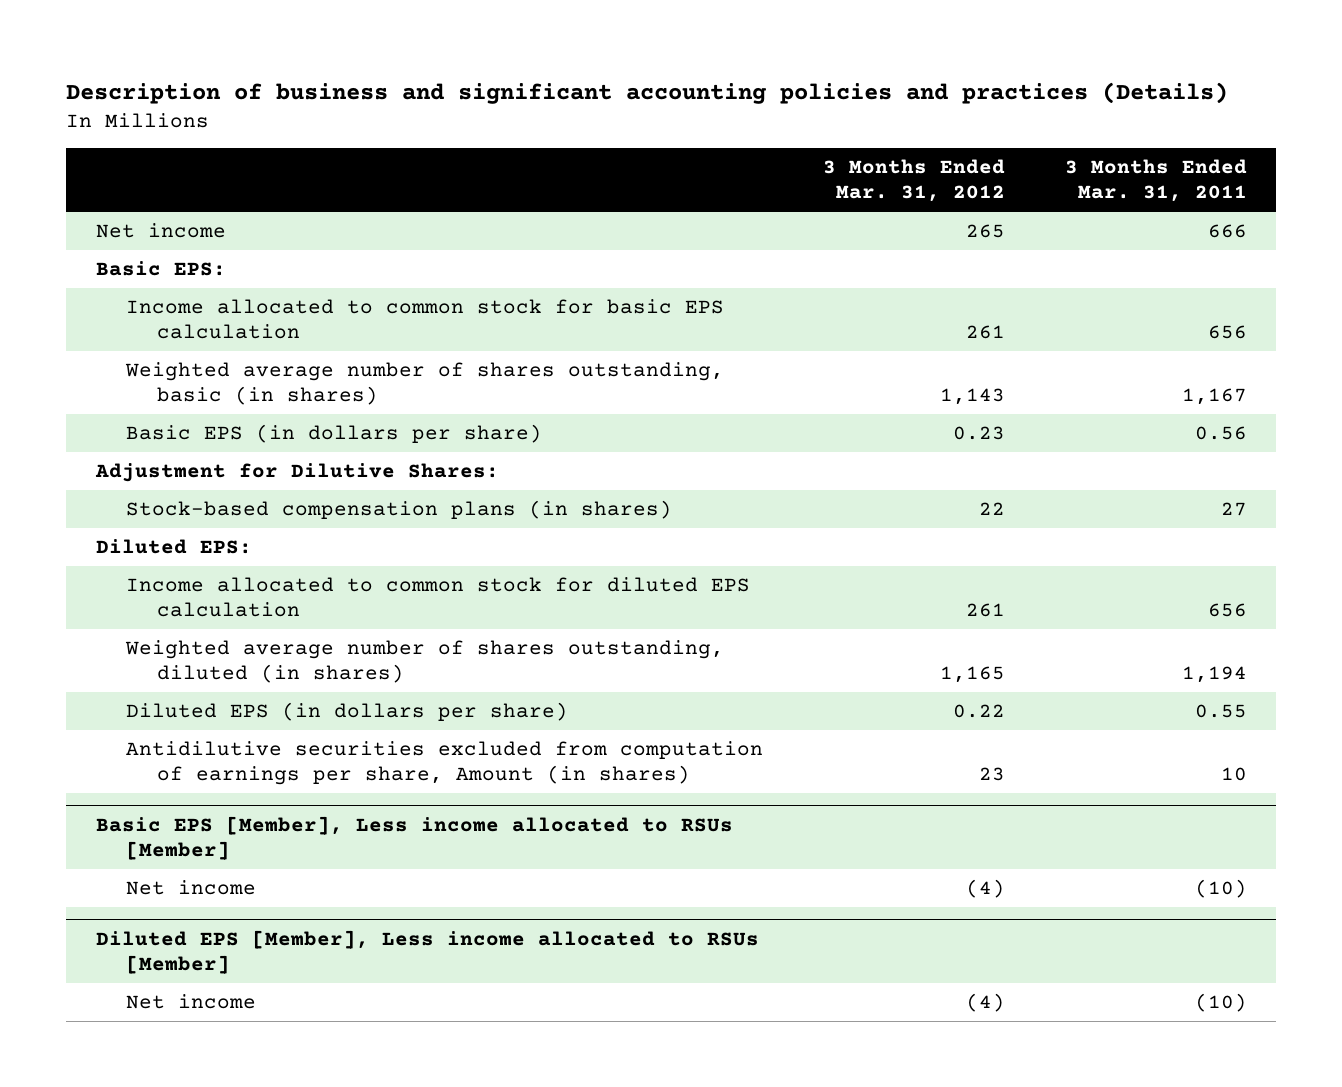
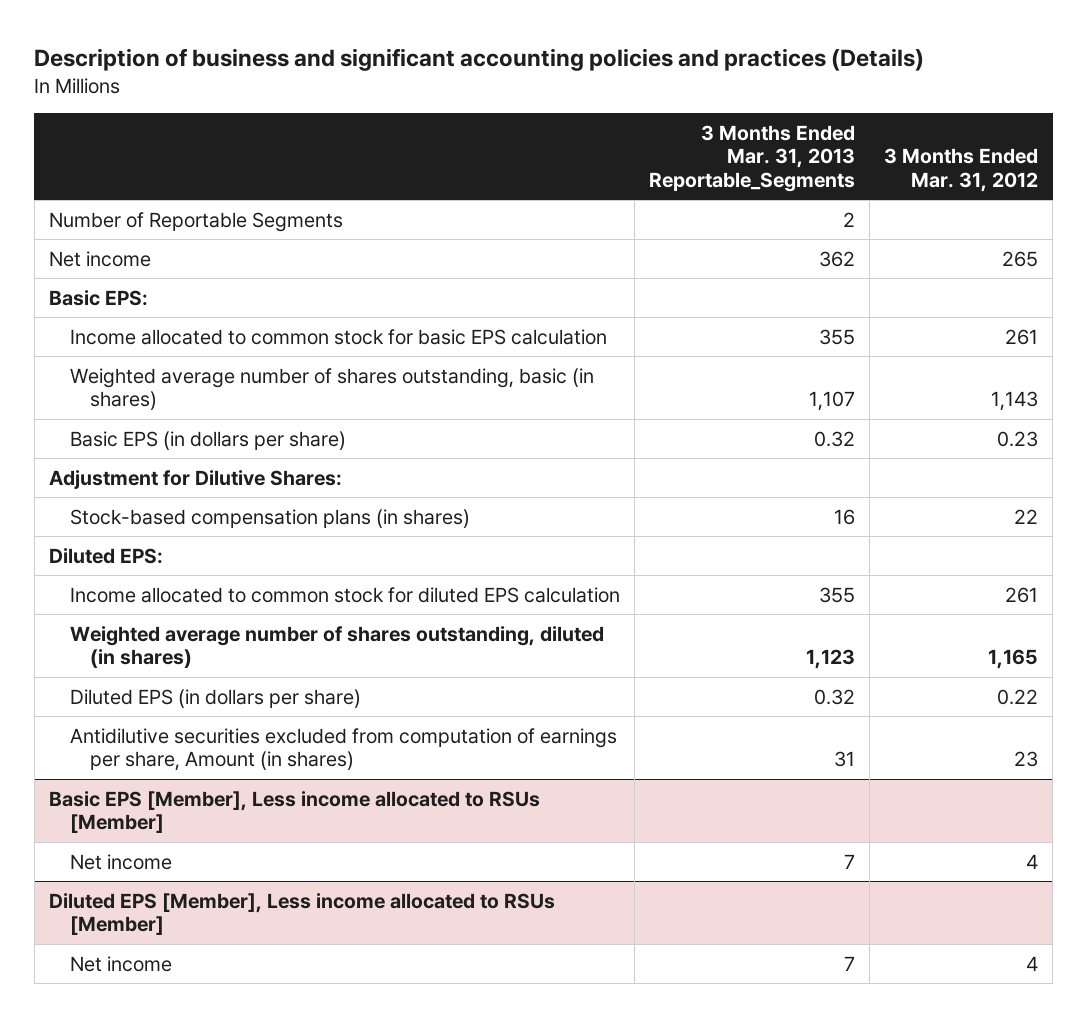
- | 3 Months Ended Mar. 31, 2012 | 3 Months Ended Mar. 31, 2011
+ | 3 Months Ended Mar. 31, 2013 Reportable_Segments | 3 Months Ended Mar. 31, 2012
+ Number of Reportable Segments | 2 |
@ Basic EPS [Member], Less income allocated to RSUs [Member]
- Net income | (4) | (10)
+ Net income | 7 | 4
@ Diluted EPS [Member], Less income allocated to RSUs [Member]
- Net income | (4) | (10)
+ Net income | 7 | 4

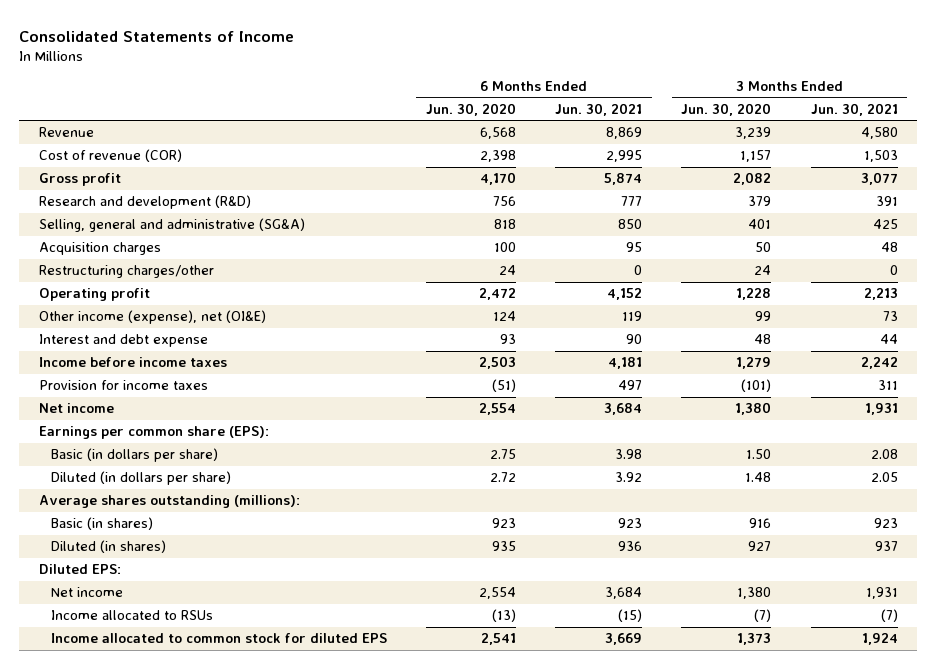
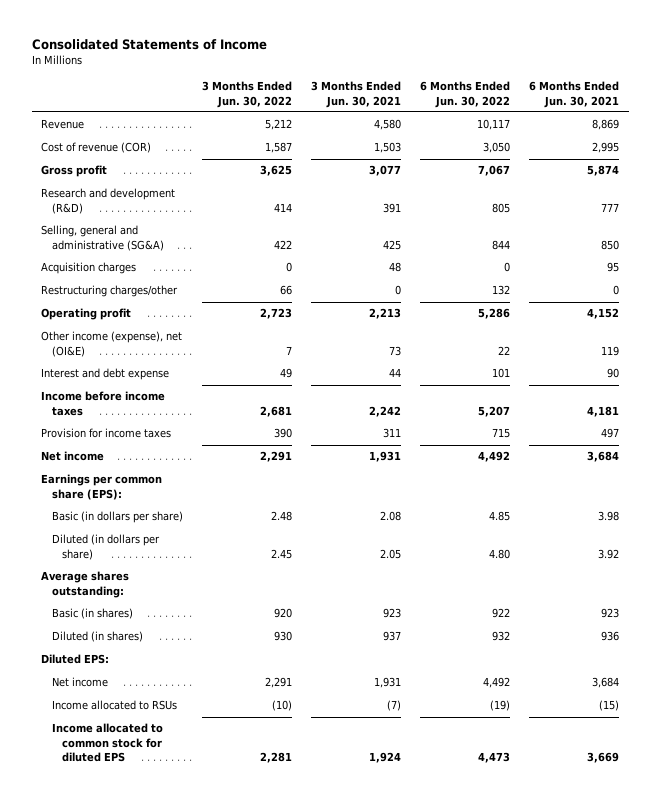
- | 6 Months Ended Jun. 30, 2020 | 6 Months Ended Jun. 30, 2021 | 3 Months Ended Jun. 30, 2020 | 3 Months Ended Jun. 30, 2021
+ | 3 Months Ended Jun. 30, 2022 | 3 Months Ended Jun. 30, 2021 | 6 Months Ended Jun. 30, 2022 | 6 Months Ended Jun. 30, 2021
- Average shares outstanding (millions):
+ Average shares outstanding:

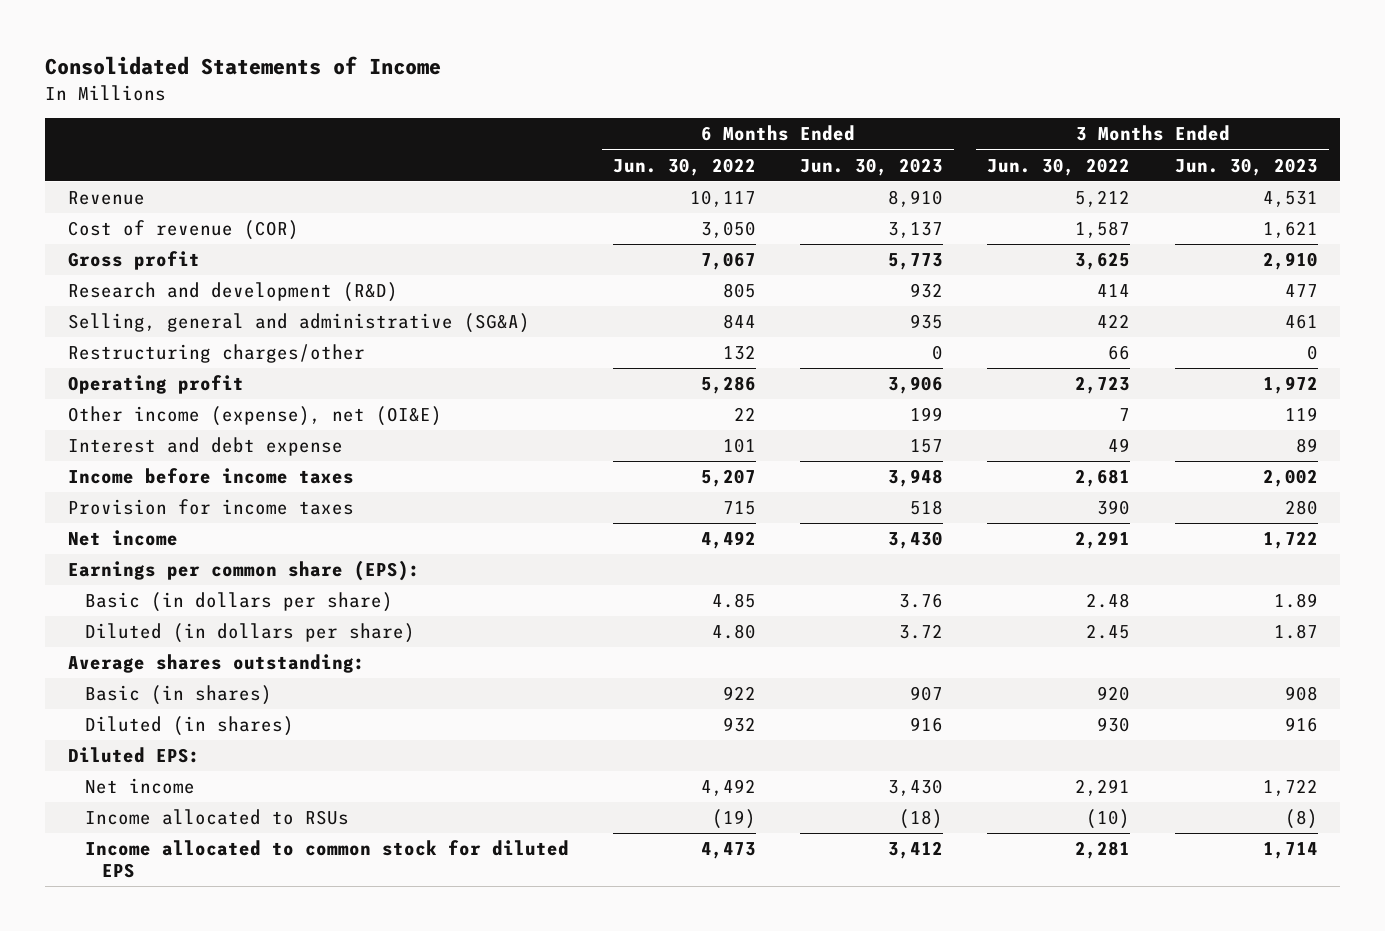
- | 3 Months Ended Jun. 30, 2022 | 3 Months Ended Jun. 30, 2021 | 6 Months Ended Jun. 30, 2022 | 6 Months Ended Jun. 30, 2021
+ | 6 Months Ended Jun. 30, 2022 | 6 Months Ended Jun. 30, 2023 | 3 Months Ended Jun. 30, 2022 | 3 Months Ended Jun. 30, 2023
- Acquisition charges | 0 | 48 | 0 | 95

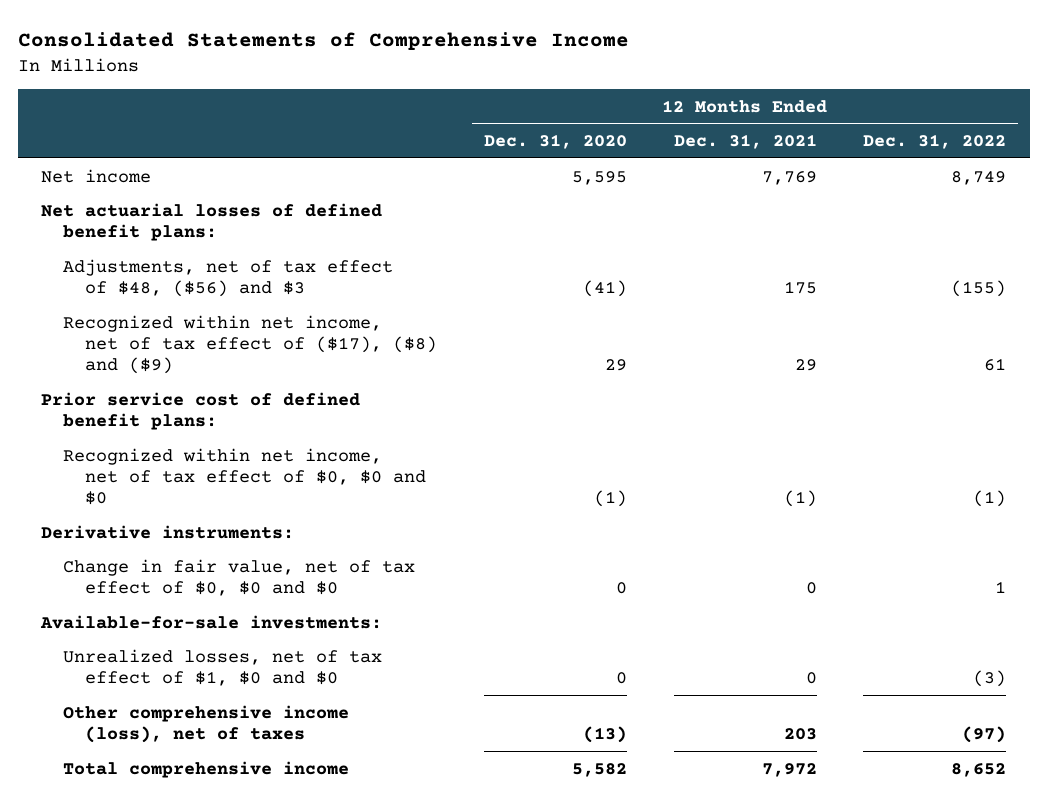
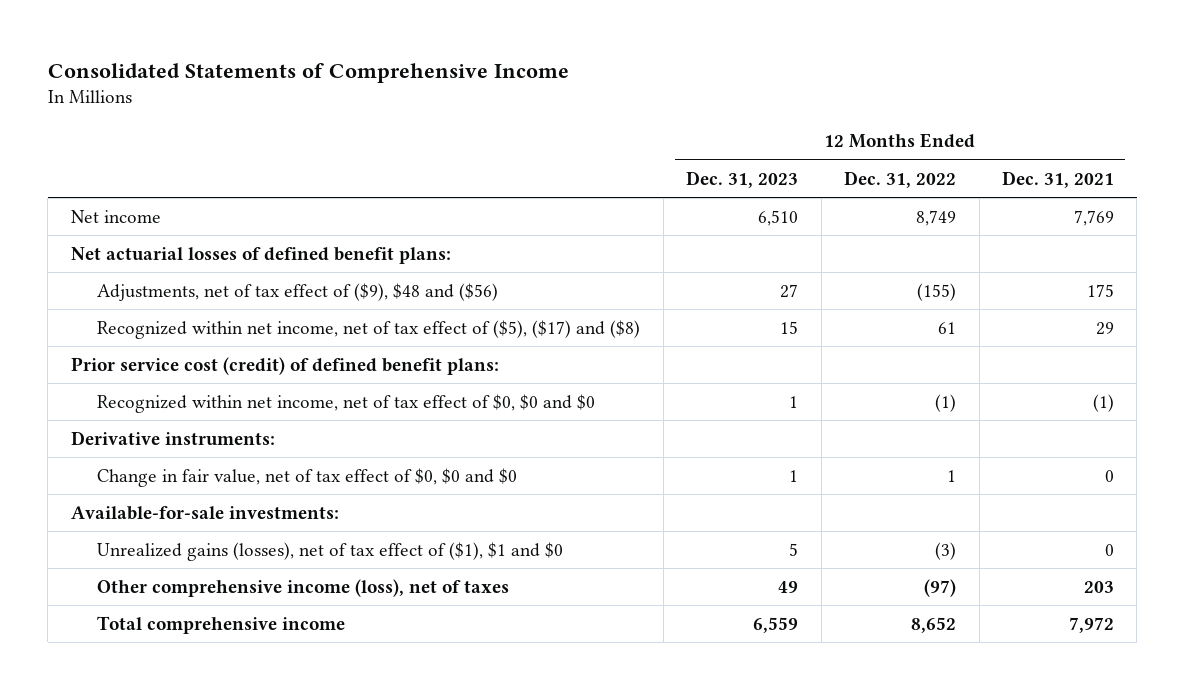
- | 12 Months Ended Dec. 31, 2020 | 12 Months Ended Dec. 31, 2021 | 12 Months Ended Dec. 31, 2022
+ | 12 Months Ended Dec. 31, 2023 | 12 Months Ended Dec. 31, 2022 | 12 Months Ended Dec. 31, 2021
- Adjustments, net of tax effect of $48, ($56) and $3 | (41) | 175 | (155)
- Recognized within net income, net of tax effect of ($17), ($8) and ($9) | 29 | 29 | 61
- Prior service cost of defined benefit plans:
+ Adjustments, net of tax effect of ($9), $48 and ($56) | 27 | (155) | 175
+ Recognized within net income, net of tax effect of ($5), ($17) and ($8) | 15 | 61 | 29
+ Prior service cost (credit) of defined benefit plans:
- Unrealized losses, net of tax effect of $1, $0 and $0 | 0 | 0 | (3)
+ Unrealized gains (losses), net of tax effect of ($1), $1 and $0 | 5 | (3) | 0

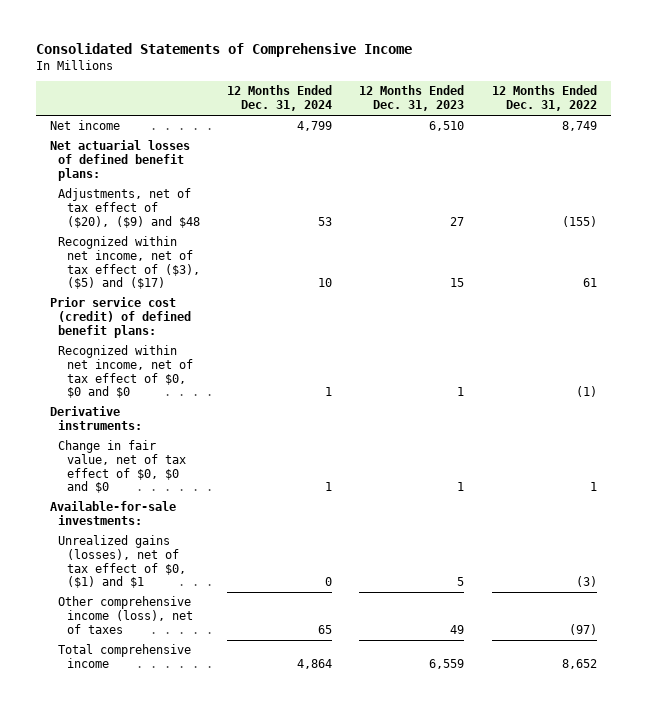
- | 12 Months Ended Dec. 31, 2023 | 12 Months Ended Dec. 31, 2022 | 12 Months Ended Dec. 31, 2021
+ | 12 Months Ended Dec. 31, 2024 | 12 Months Ended Dec. 31, 2023 | 12 Months Ended Dec. 31, 2022
- Adjustments, net of tax effect of ($9), $48 and ($56) | 27 | (155) | 175
- Recognized within net income, net of tax effect of ($5), ($17) and ($8) | 15 | 61 | 29
+ Adjustments, net of tax effect of ($20), ($9) and $48 | 53 | 27 | (155)
+ Recognized within net income, net of tax effect of ($3), ($5) and ($17) | 10 | 15 | 61
- Unrealized gains (losses), net of tax effect of ($1), $1 and $0 | 5 | (3) | 0
+ Unrealized gains (losses), net of tax effect of $0, ($1) and $1 | 0 | 5 | (3)

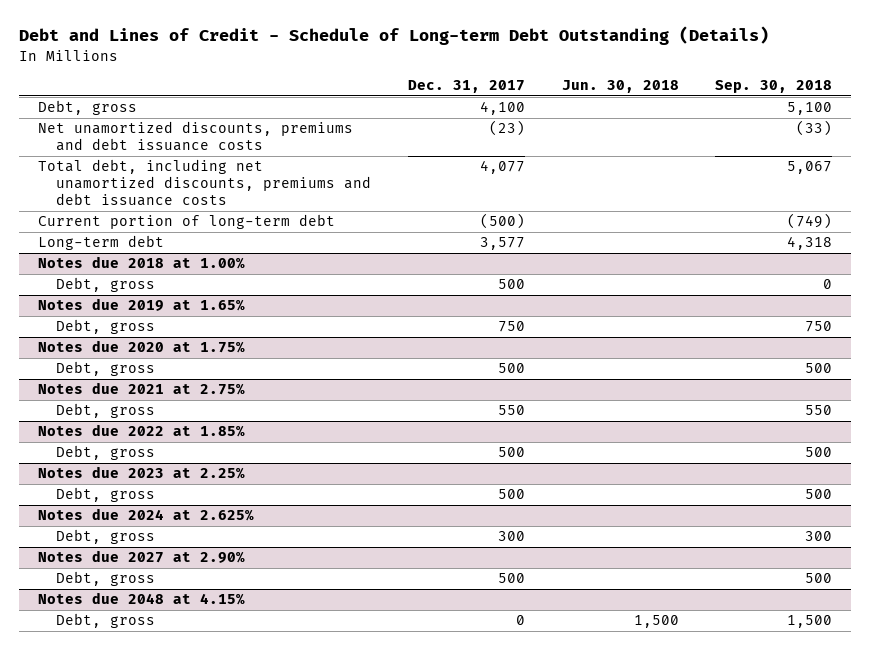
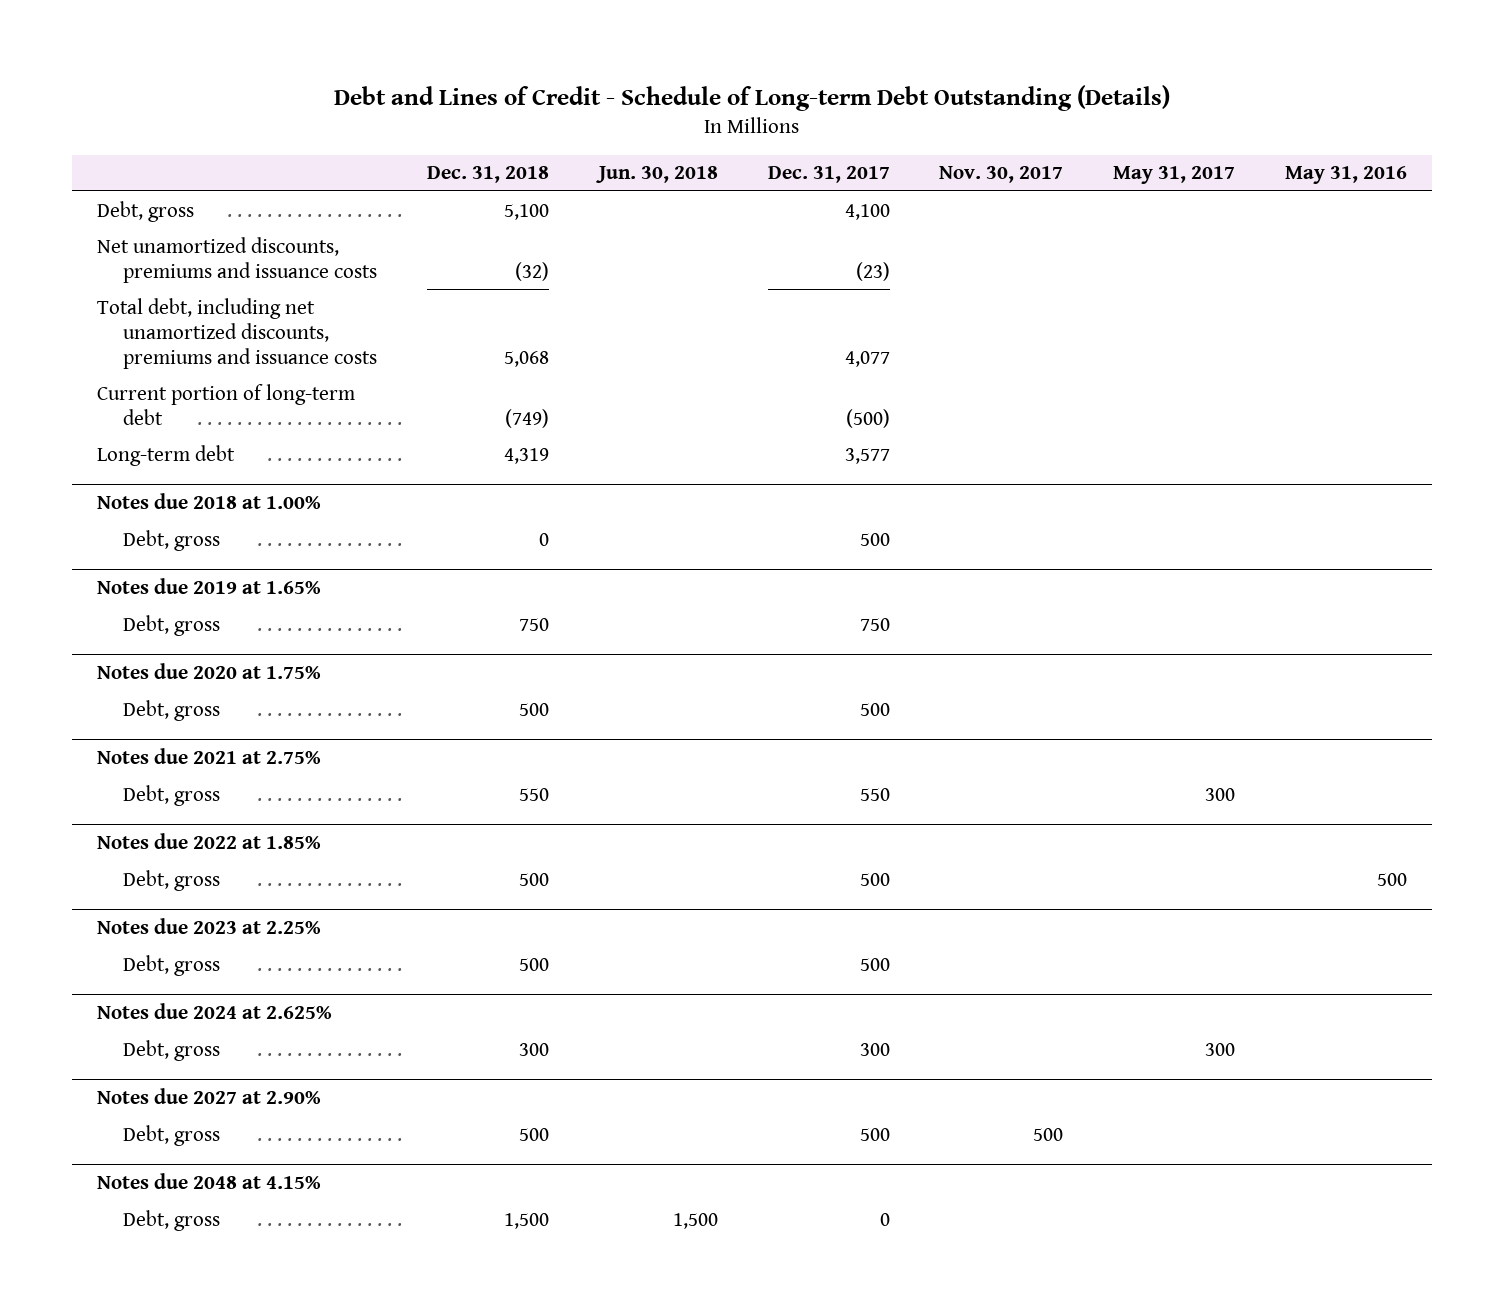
- | Dec. 31, 2017 | Jun. 30, 2018 | Sep. 30, 2018
+ | Dec. 31, 2018 | Jun. 30, 2018 | Dec. 31, 2017 | Nov. 30, 2017 | May 31, 2017 | May 31, 2016
- Net unamortized discounts, premiums and debt issuance costs | (23) | | (33)
- Total debt, including net unamortized discounts, premiums and debt issuance costs | 4,077 | | 5,067
+ Net unamortized discounts, premiums and issuance costs | (32) | | (23) | | |
+ Total debt, including net unamortized discounts, premiums and issuance costs | 5,068 | | 4,077 | | |

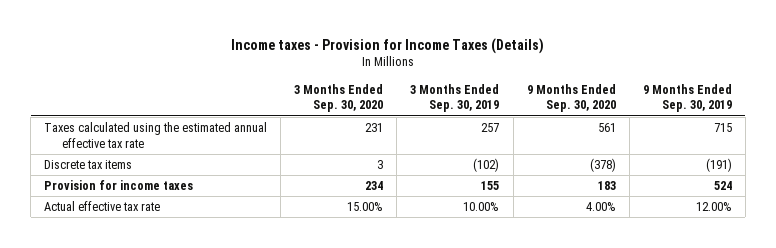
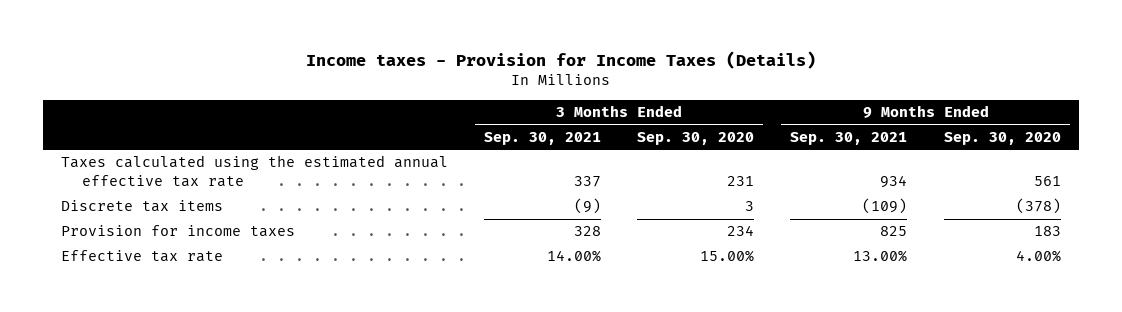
- | 3 Months Ended Sep. 30, 2020 | 3 Months Ended Sep. 30, 2019 | 9 Months Ended Sep. 30, 2020 | 9 Months Ended Sep. 30, 2019
+ | 3 Months Ended Sep. 30, 2021 | 3 Months Ended Sep. 30, 2020 | 9 Months Ended Sep. 30, 2021 | 9 Months Ended Sep. 30, 2020
- Actual effective tax rate | 15.00% | 10.00% | 4.00% | 12.00%
+ Effective tax rate | 14.00% | 15.00% | 13.00% | 4.00%

